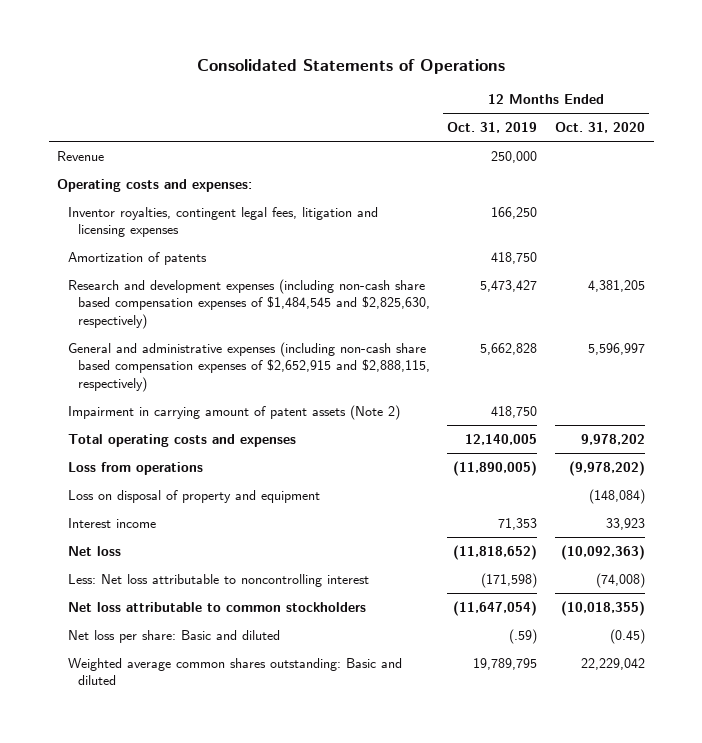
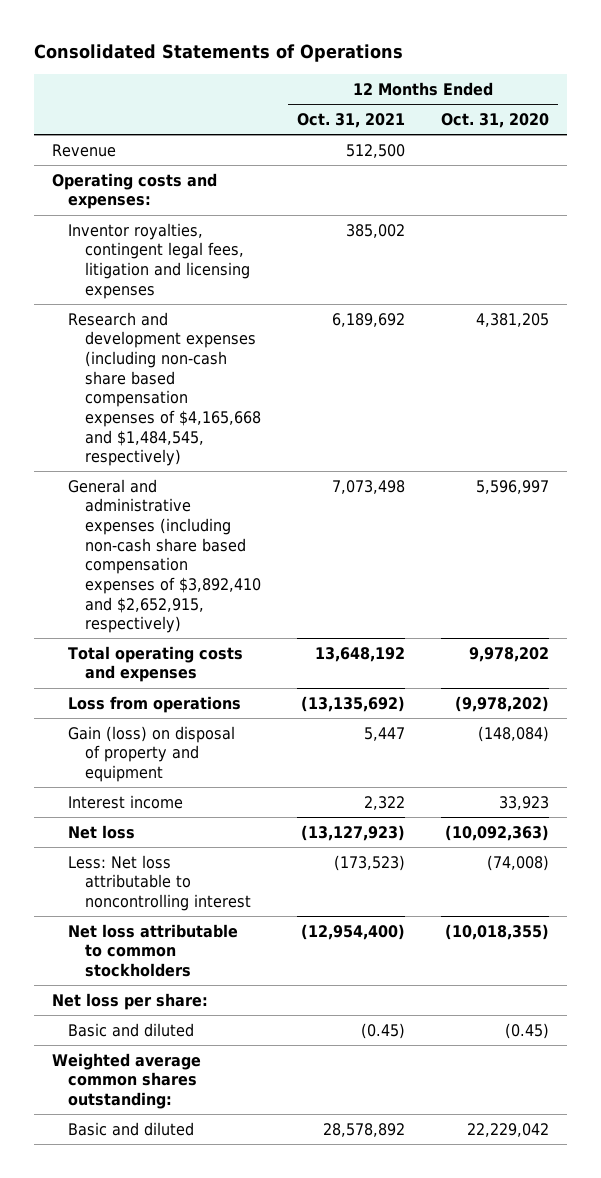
- | 12 Months Ended Oct. 31, 2019 | 12 Months Ended Oct. 31, 2020
+ | 12 Months Ended Oct. 31, 2021 | 12 Months Ended Oct. 31, 2020
- Amortization of patents | 418,750 |
- Research and development expenses (including non-cash share based compensation expenses of $1,484,545 and $2,825,630, respectively) | 5,473,427 | 4,381,205
- General and administrative expenses (including non-cash share based compensation expenses of $2,652,915 and $2,888,115, respectively) | 5,662,828 | 5,596,997
- Impairment in carrying amount of patent assets (Note 2) | 418,750 |
+ Research and development expenses (including non-cash share based compensation expenses of $4,165,668 and $1,484,545, respectively) | 6,189,692 | 4,381,205
+ General and administrative expenses (including non-cash share based compensation expenses of $3,892,410 and $2,652,915, respectively) | 7,073,498 | 5,596,997
- Loss on disposal of property and equipment | | (148,084)
+ Gain (loss) on disposal of property and equipment | 5,447 | (148,084)
- Net loss per share: Basic and diluted | (.59) | (0.45)
- Weighted average common shares outstanding: Basic and diluted | 19,789,795 | 22,229,042
+ Net loss per share:
+ Basic and diluted | (0.45) | (0.45)
+ Weighted average common shares outstanding:
+ Basic and diluted | 28,578,892 | 22,229,042

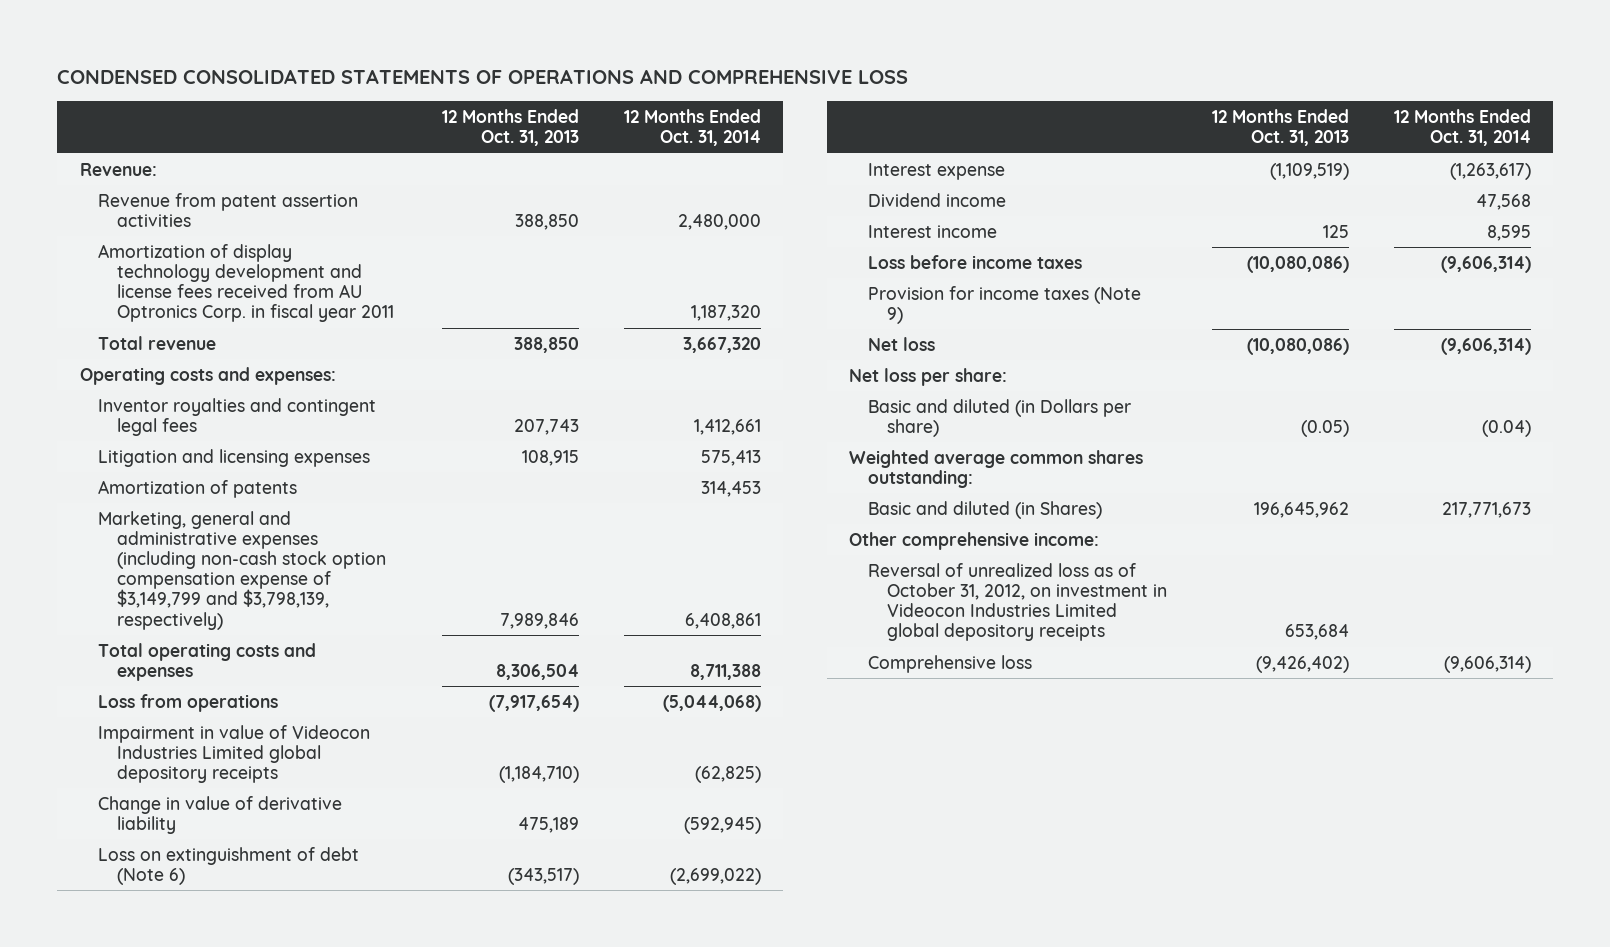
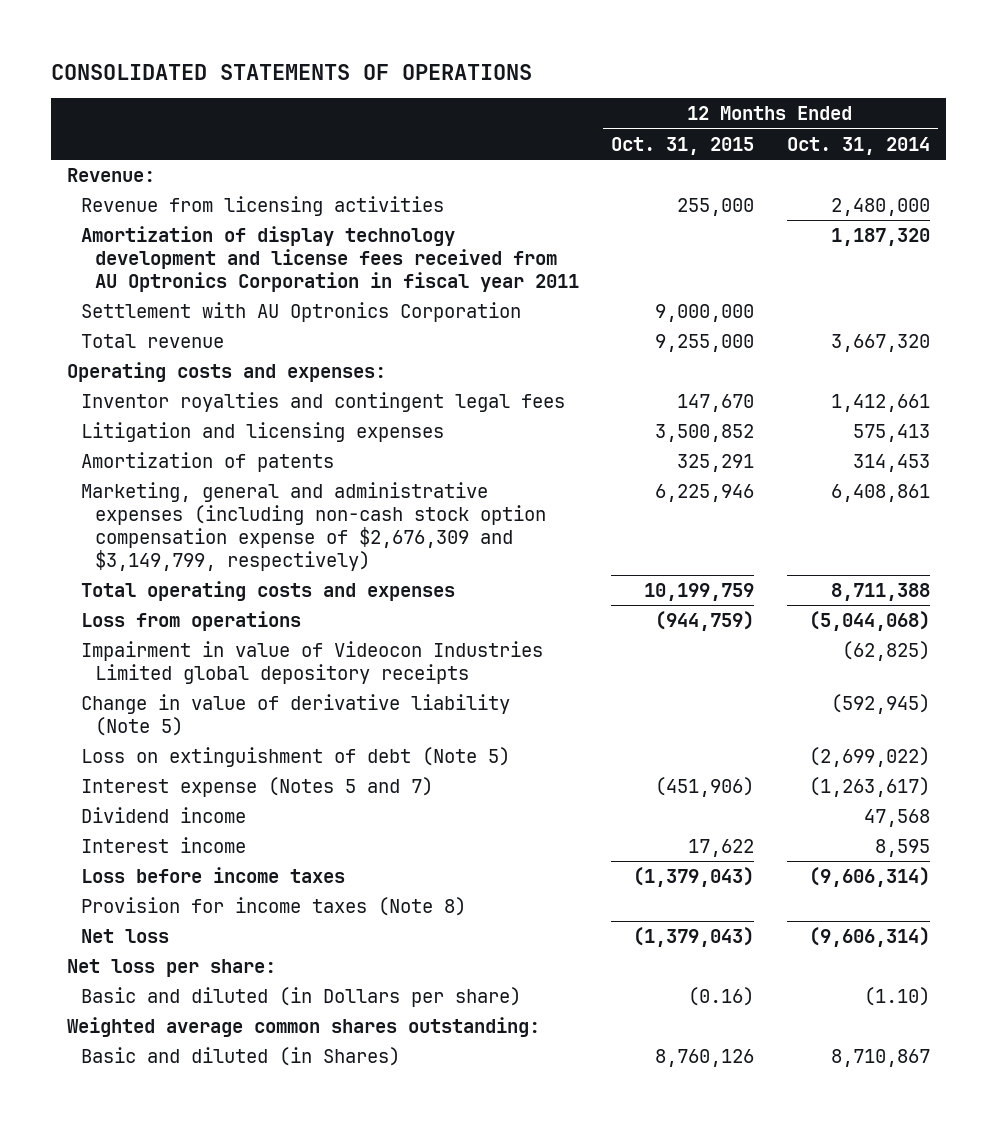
- CONDENSED CONSOLIDATED STATEMENTS OF OPERATIONS AND COMPREHENSIVE LOSS
+ CONSOLIDATED STATEMENTS OF OPERATIONS
- | 12 Months Ended Oct. 31, 2013 | 12 Months Ended Oct. 31, 2014
+ | 12 Months Ended Oct. 31, 2015 | 12 Months Ended Oct. 31, 2014
- Revenue from patent assertion activities | 388,850 | 2,480,000
- Amortization of display technology development and license fees received from AU Optronics Corp. in fiscal year 2011 | | 1,187,320
+ Revenue from licensing activities | 255,000 | 2,480,000
+ Amortization of display technology development and license fees received from AU Optronics Corporation in fiscal year 2011 | | 1,187,320
+ Settlement with AU Optronics Corporation | 9,000,000 |
- Marketing, general and administrative expenses (including non-cash stock option compensation expense of $3,149,799 and $3,798,139, respectively) | 7,989,846 | 6,408,861
+ Marketing, general and administrative expenses (including non-cash stock option compensation expense of $2,676,309 and $3,149,799, respectively) | 6,225,946 | 6,408,861
- Change in value of derivative liability | 475,189 | (592,945)
- Loss on extinguishment of debt (Note 6) | (343,517) | (2,699,022)
- Interest expense | (1,109,519) | (1,263,617)
+ Change in value of derivative liability (Note 5) | | (592,945)
+ Loss on extinguishment of debt (Note 5) | | (2,699,022)
+ Interest expense (Notes 5 and 7) | (451,906) | (1,263,617)
- Provision for income taxes (Note 9)
+ Provision for income taxes (Note 8)
- Basic and diluted (in Dollars per share) | (0.05) | (0.04)
+ Basic and diluted (in Dollars per share) | (0.16) | (1.10)
- Basic and diluted (in Shares) | 196,645,962 | 217,771,673
- Other comprehensive income:
- Reversal of unrealized loss as of October 31, 2012, on investment in Videocon Industries Limited global depository receipts | 653,684 |
- Comprehensive loss | (9,426,402) | (9,606,314)
+ Basic and diluted (in Shares) | 8,760,126 | 8,710,867

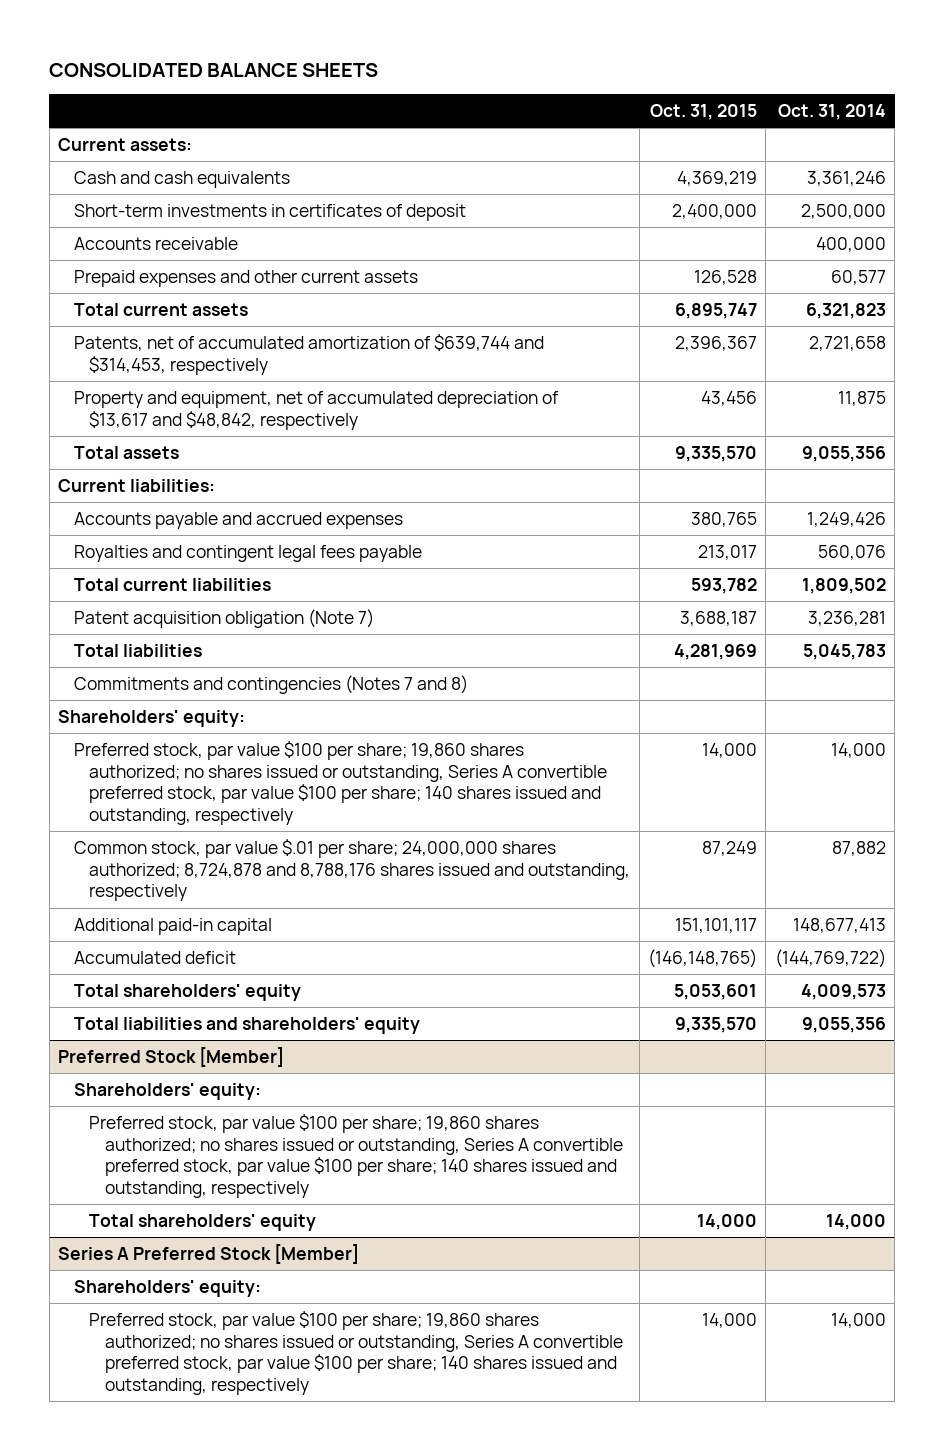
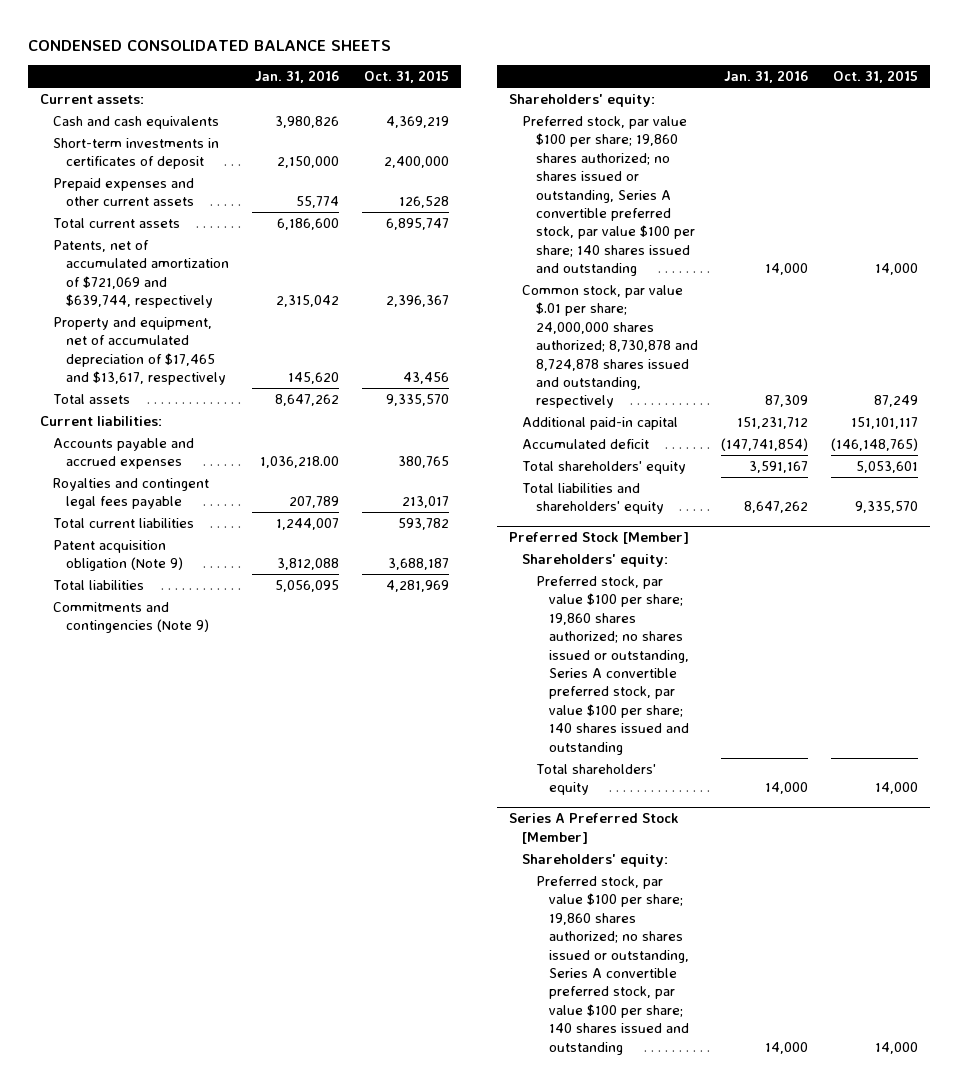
- CONSOLIDATED BALANCE SHEETS
+ CONDENSED CONSOLIDATED BALANCE SHEETS
- | Oct. 31, 2015 | Oct. 31, 2014
+ | Jan. 31, 2016 | Oct. 31, 2015
- Accounts receivable | | 400,000
- Patents, net of accumulated amortization of $639,744 and $314,453, respectively | 2,396,367 | 2,721,658
- Property and equipment, net of accumulated depreciation of $13,617 and $48,842, respectively | 43,456 | 11,875
+ Patents, net of accumulated amortization of $721,069 and $639,744, respectively | 2,315,042 | 2,396,367
+ Property and equipment, net of accumulated depreciation of $17,465 and $13,617, respectively | 145,620 | 43,456
- Patent acquisition obligation (Note 7) | 3,688,187 | 3,236,281
+ Patent acquisition obligation (Note 9) | 3,812,088 | 3,688,187
- Commitments and contingencies (Notes 7 and 8)
+ Commitments and contingencies (Note 9)
- Preferred stock, par value $100 per share; 19,860 shares authorized; no shares issued or outstanding, Series A convertible preferred stock, par value $100 per share; 140 shares issued and outstanding, respectively | 14,000 | 14,000
- Common stock, par value $.01 per share; 24,000,000 shares authorized; 8,724,878 and 8,788,176 shares issued and outstanding, respectively | 87,249 | 87,882
+ Preferred stock, par value $100 per share; 19,860 shares authorized; no shares issued or outstanding, Series A convertible preferred stock, par value $100 per share; 140 shares issued and outstanding | 14,000 | 14,000
+ Common stock, par value $.01 per share; 24,000,000 shares authorized; 8,730,878 and 8,724,878 shares issued and outstanding, respectively | 87,309 | 87,249
@ Preferred Stock [Member]
- Preferred stock, par value $100 per share; 19,860 shares authorized; no shares issued or outstanding, Series A convertible preferred stock, par value $100 per share; 140 shares issued and outstanding, respectively
+ Preferred stock, par value $100 per share; 19,860 shares authorized; no shares issued or outstanding, Series A convertible preferred stock, par value $100 per share; 140 shares issued and outstanding
@ Series A Preferred Stock [Member]
- Preferred stock, par value $100 per share; 19,860 shares authorized; no shares issued or outstanding, Series A convertible preferred stock, par value $100 per share; 140 shares issued and outstanding, respectively | 14,000 | 14,000
+ Preferred stock, par value $100 per share; 19,860 shares authorized; no shares issued or outstanding, Series A convertible preferred stock, par value $100 per share; 140 shares issued and outstanding | 14,000 | 14,000

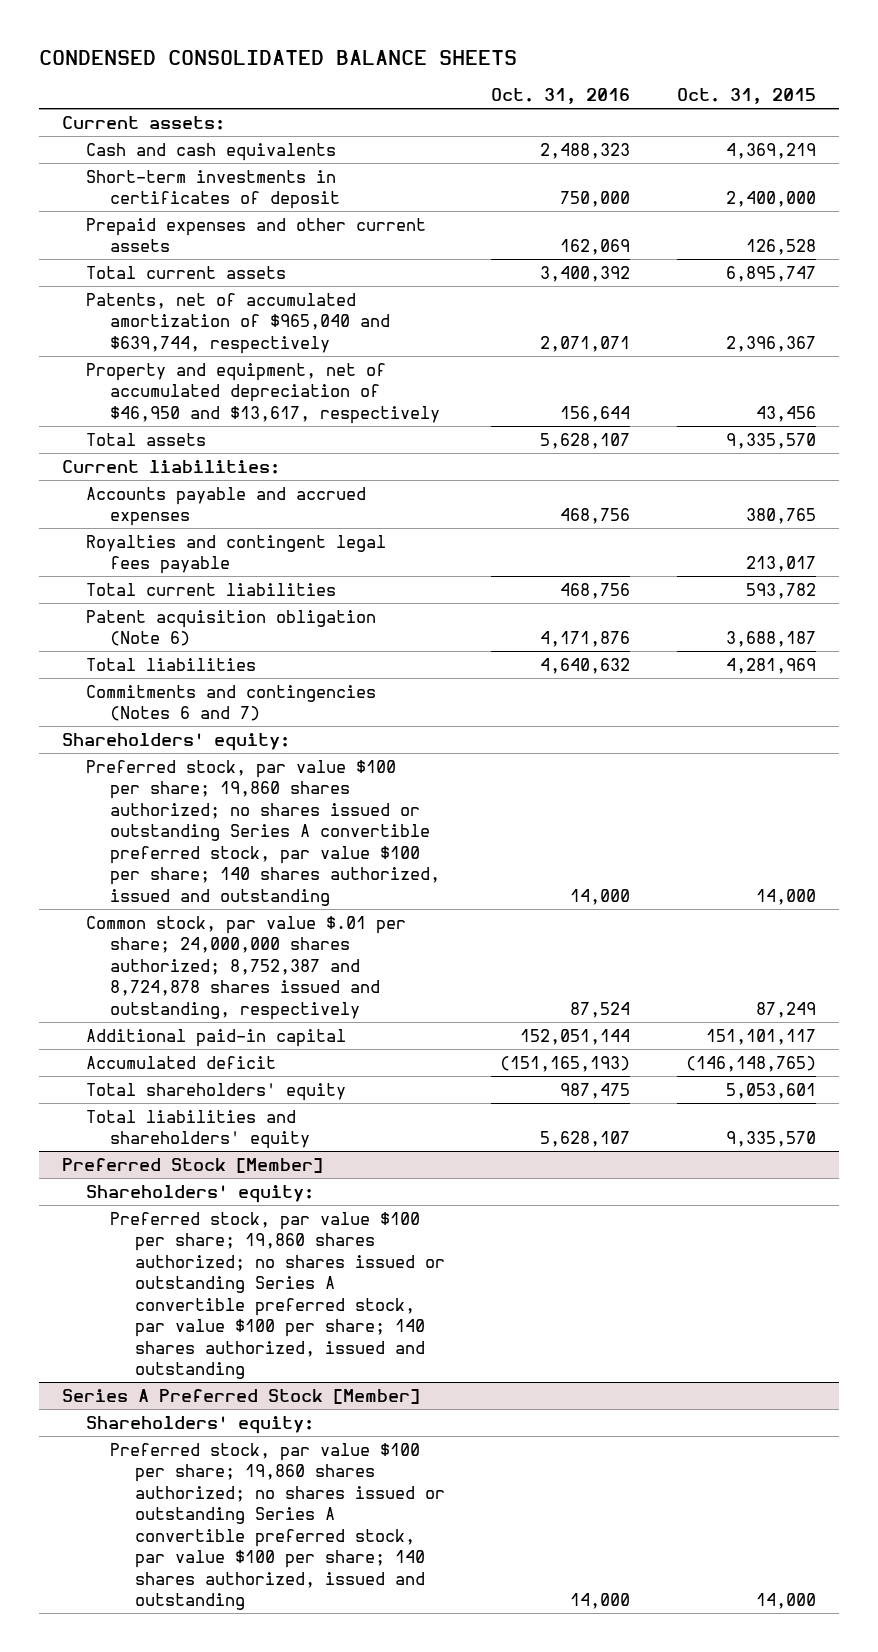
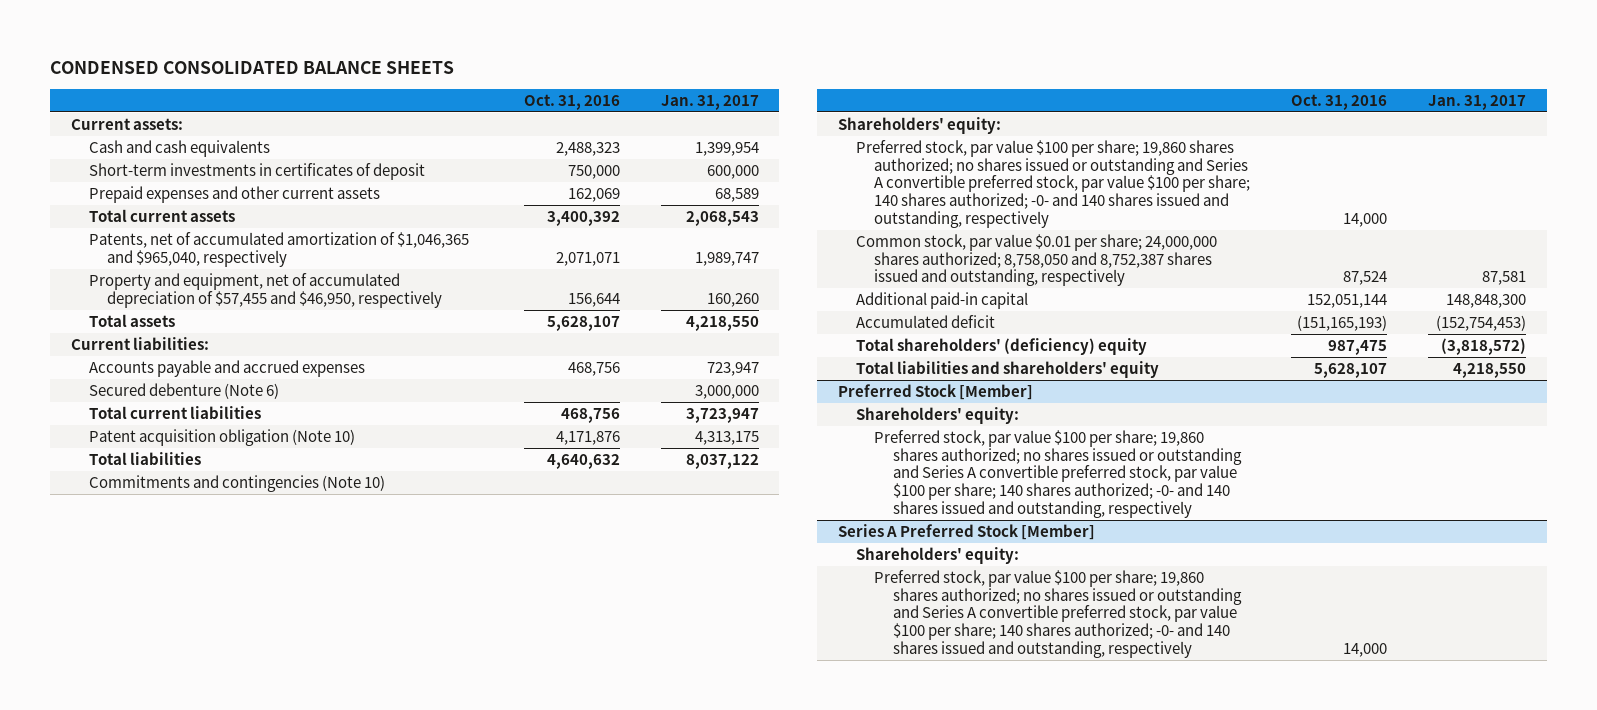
- | Oct. 31, 2016 | Oct. 31, 2015
+ | Oct. 31, 2016 | Jan. 31, 2017
- Patents, net of accumulated amortization of $965,040 and $639,744, respectively | 2,071,071 | 2,396,367
- Property and equipment, net of accumulated depreciation of $46,950 and $13,617, respectively | 156,644 | 43,456
+ Patents, net of accumulated amortization of $1,046,365 and $965,040, respectively | 2,071,071 | 1,989,747
+ Property and equipment, net of accumulated depreciation of $57,455 and $46,950, respectively | 156,644 | 160,260
- Royalties and contingent legal fees payable | | 213,017
+ Secured debenture (Note 6) | | 3,000,000
- Patent acquisition obligation (Note 6) | 4,171,876 | 3,688,187
+ Patent acquisition obligation (Note 10) | 4,171,876 | 4,313,175
- Commitments and contingencies (Notes 6 and 7)
+ Commitments and contingencies (Note 10)
- Preferred stock, par value $100 per share; 19,860 shares authorized; no shares issued or outstanding Series A convertible preferred stock, par value $100 per share; 140 shares authorized, issued and outstanding | 14,000 | 14,000
- Common stock, par value $.01 per share; 24,000,000 shares authorized; 8,752,387 and 8,724,878 shares issued and outstanding, respectively | 87,524 | 87,249
+ Preferred stock, par value $100 per share; 19,860 shares authorized; no shares issued or outstanding and Series A convertible preferred stock, par value $100 per share; 140 shares authorized; -0- and 140 shares issued and outstanding, respectively | 14,000 |
+ Common stock, par value $0.01 per share; 24,000,000 shares authorized; 8,758,050 and 8,752,387 shares issued and outstanding, respectively | 87,524 | 87,581
- Total shareholders' equity | 987,475 | 5,053,601
+ Total shareholders' (deficiency) equity | 987,475 | (3,818,572)
@ Preferred Stock [Member]
- Preferred stock, par value $100 per share; 19,860 shares authorized; no shares issued or outstanding Series A convertible preferred stock, par value $100 per share; 140 shares authorized, issued and outstanding
+ Preferred stock, par value $100 per share; 19,860 shares authorized; no shares issued or outstanding and Series A convertible preferred stock, par value $100 per share; 140 shares authorized; -0- and 140 shares issued and outstanding, respectively
@ Series A Preferred Stock [Member]
- Preferred stock, par value $100 per share; 19,860 shares authorized; no shares issued or outstanding Series A convertible preferred stock, par value $100 per share; 140 shares authorized, issued and outstanding | 14,000 | 14,000
+ Preferred stock, par value $100 per share; 19,860 shares authorized; no shares issued or outstanding and Series A convertible preferred stock, par value $100 per share; 140 shares authorized; -0- and 140 shares issued and outstanding, respectively | 14,000 |

